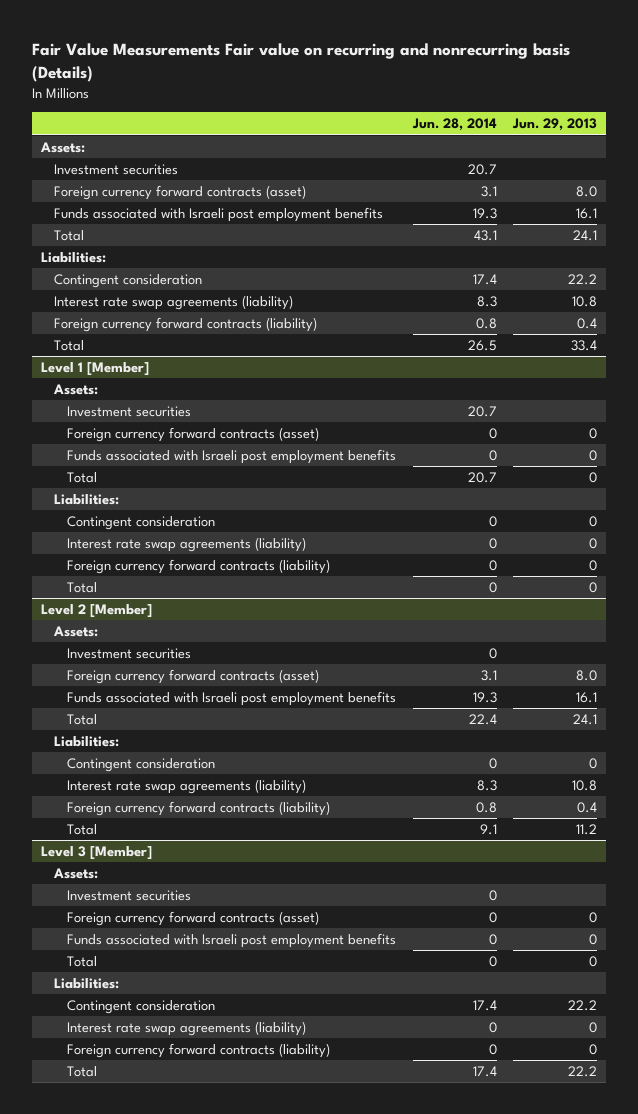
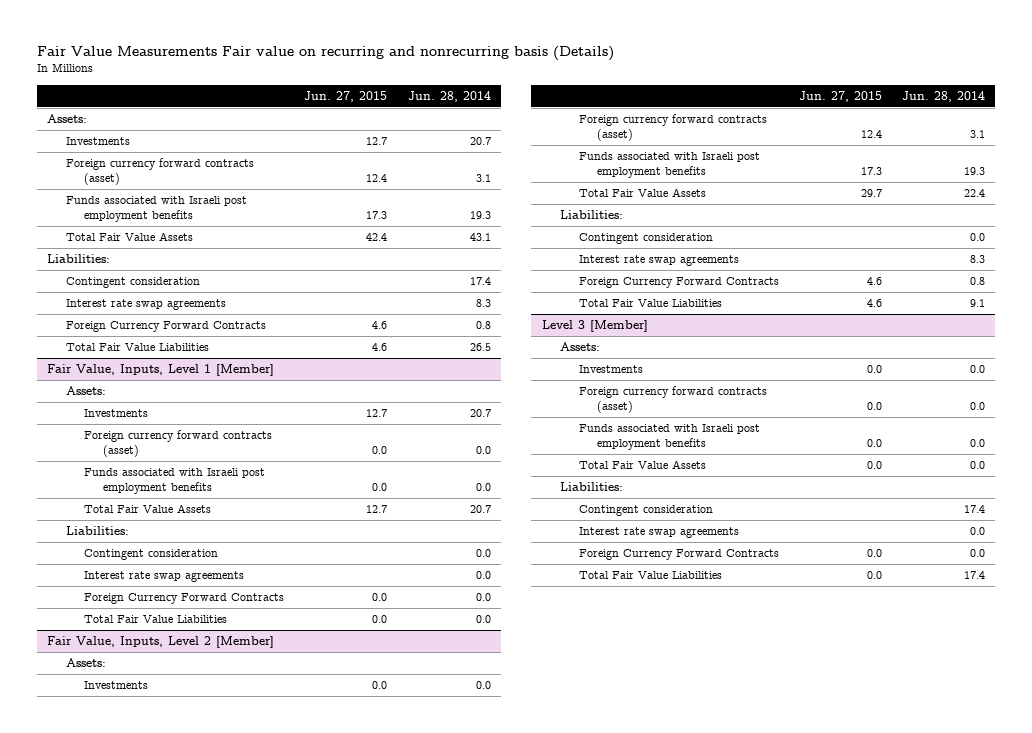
- | Jun. 28, 2014 | Jun. 29, 2013
+ | Jun. 27, 2015 | Jun. 28, 2014
- Investment securities | 20.7 |
+ Investments | 12.7 | 20.7
- Total | 43.1 | 24.1
+ Total Fair Value Assets | 42.4 | 43.1
- Interest rate swap agreements (liability) | 8.3 | 10.8
- Foreign currency forward contracts (liability) | 0.8 | 0.4
- Total | 26.5 | 33.4
- Level 1 [Member]
+ Interest rate swap agreements | | 8.3
+ Foreign Currency Forward Contracts | 4.6 | 0.8
+ Total Fair Value Liabilities | 4.6 | 26.5
+ Fair Value, Inputs, Level 1 [Member]
- Investment securities | 20.7 |
- Foreign currency forward contracts (asset) | 0 | 0
- Funds associated with Israeli post employment benefits | 0 | 0
- Total | 20.7 | 0
+ Investments | 12.7 | 20.7
+ Foreign currency forward contracts (asset) | 0.0 | 0.0
+ Funds associated with Israeli post employment benefits | 0.0 | 0.0
+ Total Fair Value Assets | 12.7 | 20.7
- Contingent consideration | 0 | 0
- Interest rate swap agreements (liability) | 0 | 0
- Foreign currency forward contracts (liability) | 0 | 0
- Total | 0 | 0
- Level 2 [Member]
+ Contingent consideration | | 0.0
+ Interest rate swap agreements | | 0.0
+ Foreign Currency Forward Contracts | 0.0 | 0.0
+ Total Fair Value Liabilities | 0.0 | 0.0
+ Fair Value, Inputs, Level 2 [Member]
- Investment securities | 0 |
+ Investments | 0.0 | 0.0
- Total | 22.4 | 24.1
+ Total Fair Value Assets | 29.7 | 22.4
- Contingent consideration | 0 | 0
- Interest rate swap agreements (liability) | 8.3 | 10.8
- Foreign currency forward contracts (liability) | 0.8 | 0.4
- Total | 9.1 | 11.2
+ Contingent consideration | | 0.0
+ Interest rate swap agreements | | 8.3
+ Foreign Currency Forward Contracts | 4.6 | 0.8
+ Total Fair Value Liabilities | 4.6 | 9.1
@ Level 3 [Member]
- Investment securities | 0 |
- Foreign currency forward contracts (asset) | 0 | 0
- Funds associated with Israeli post employment benefits | 0 | 0
- Total | 0 | 0
+ Investments | 0.0 | 0.0
+ Foreign currency forward contracts (asset) | 0.0 | 0.0
+ Funds associated with Israeli post employment benefits | 0.0 | 0.0
+ Total Fair Value Assets | 0.0 | 0.0
- Interest rate swap agreements (liability) | 0 | 0
- Foreign currency forward contracts (liability) | 0 | 0
- Total | 17.4 | 22.2
+ Interest rate swap agreements | | 0.0
+ Foreign Currency Forward Contracts | 0.0 | 0.0
+ Total Fair Value Liabilities | 0.0 | 17.4

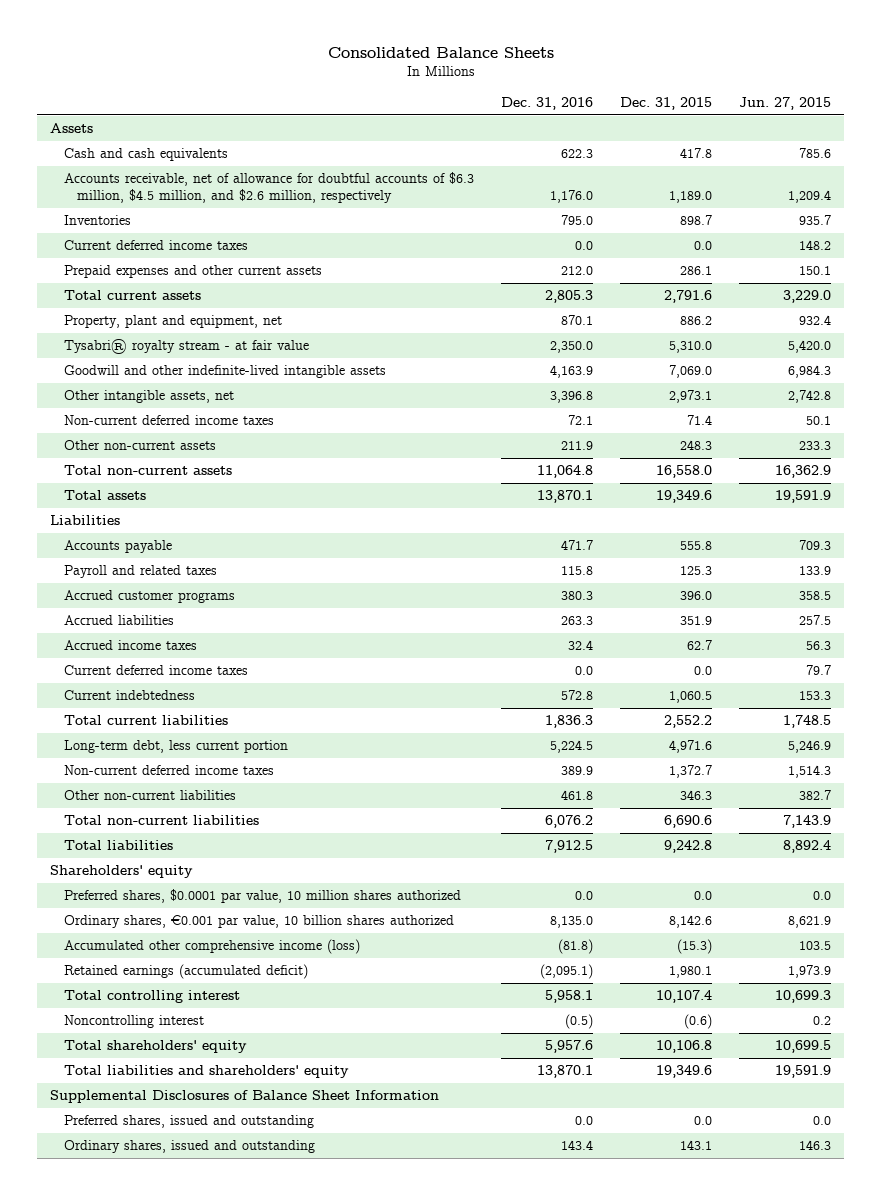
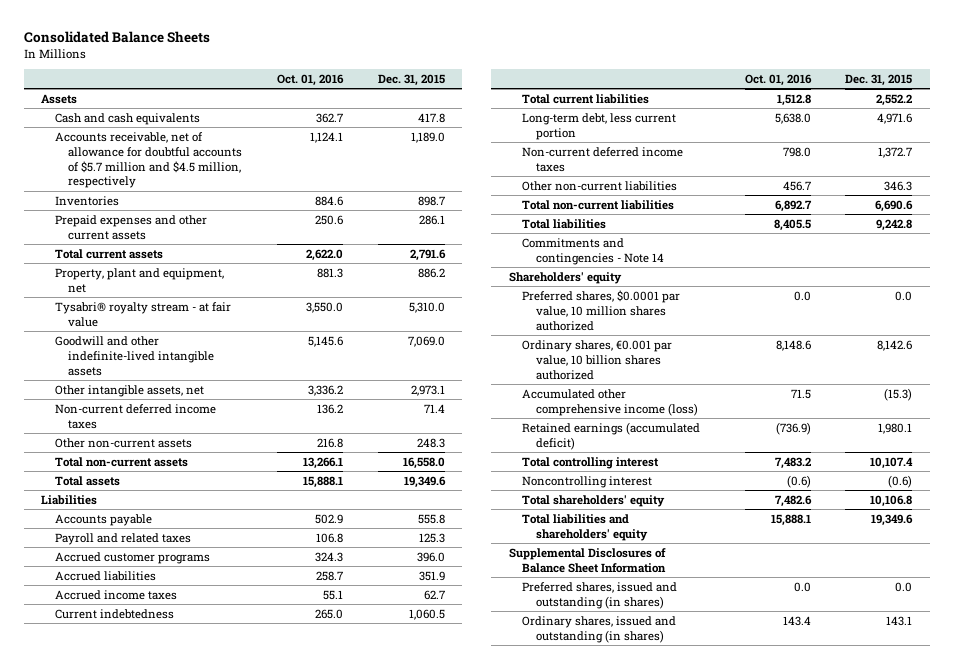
- | Dec. 31, 2016 | Dec. 31, 2015 | Jun. 27, 2015
+ | Oct. 01, 2016 | Dec. 31, 2015
- Accounts receivable, net of allowance for doubtful accounts of $6.3 million, $4.5 million, and $2.6 million, respectively | 1,176.0 | 1,189.0 | 1,209.4
+ Accounts receivable, net of allowance for doubtful accounts of $5.7 million and $4.5 million, respectively | 1,124.1 | 1,189.0
- Current deferred income taxes | 0.0 | 0.0 | 148.2
- Current deferred income taxes | 0.0 | 0.0 | 79.7
+ Commitments and contingencies - Note 14
- Preferred shares, issued and outstanding | 0.0 | 0.0 | 0.0
- Ordinary shares, issued and outstanding | 143.4 | 143.1 | 146.3
+ Preferred shares, issued and outstanding (in shares) | 0.0 | 0.0
+ Ordinary shares, issued and outstanding (in shares) | 143.4 | 143.1

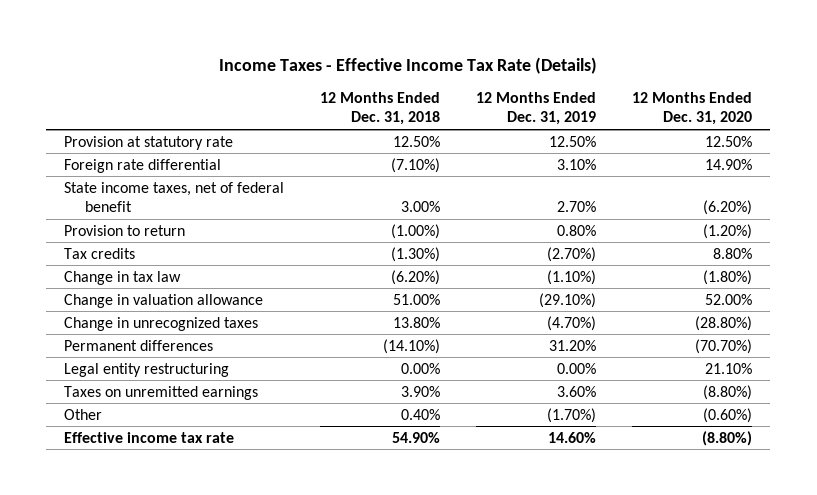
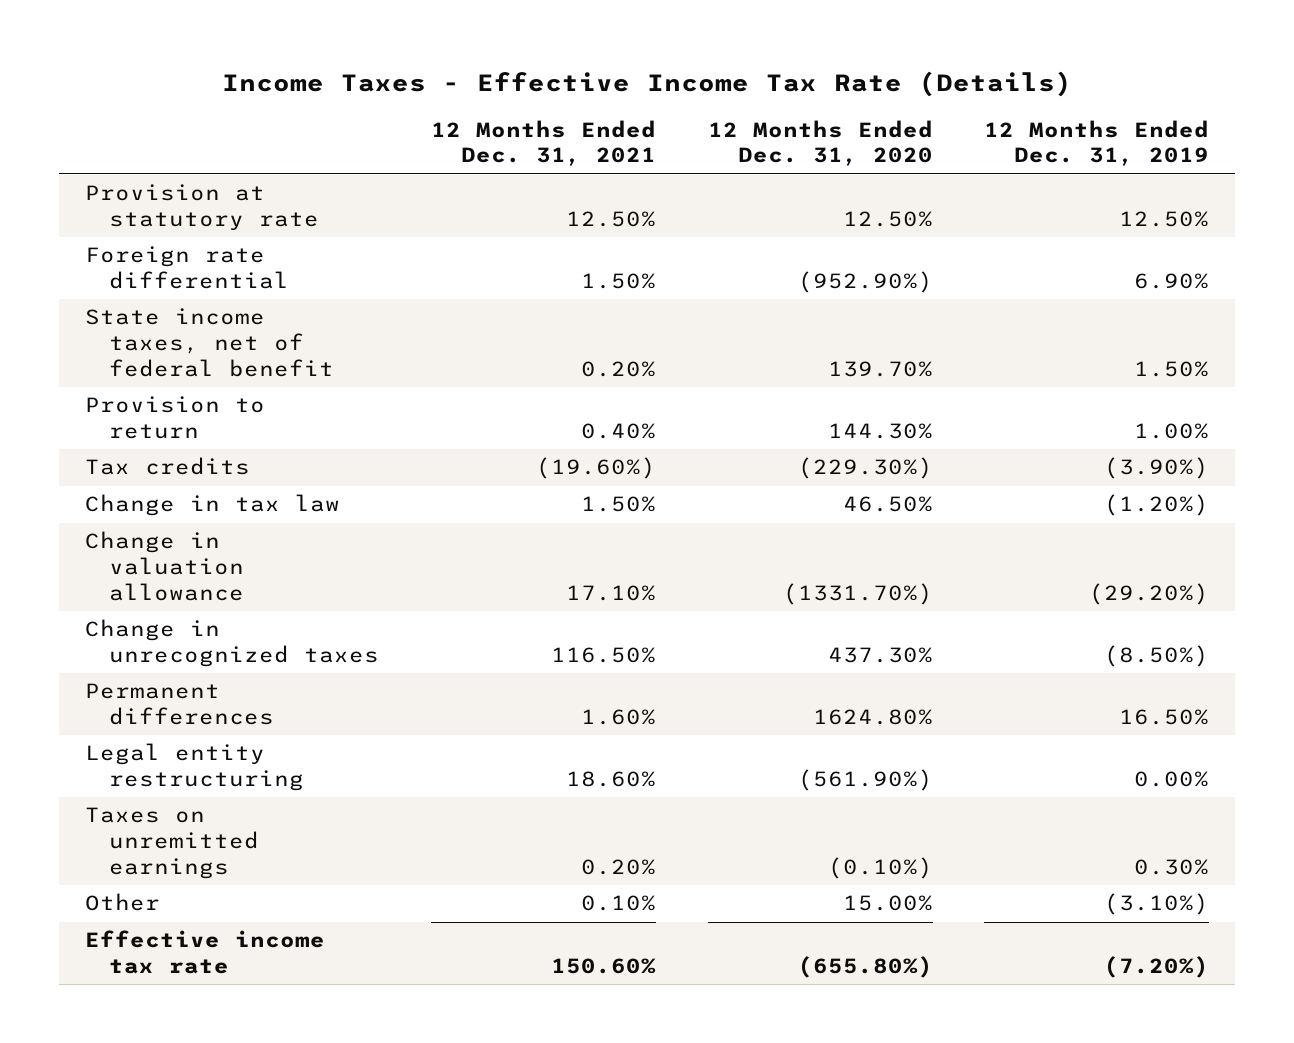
- | 12 Months Ended Dec. 31, 2018 | 12 Months Ended Dec. 31, 2019 | 12 Months Ended Dec. 31, 2020
+ | 12 Months Ended Dec. 31, 2021 | 12 Months Ended Dec. 31, 2020 | 12 Months Ended Dec. 31, 2019
- Foreign rate differential | (7.10%) | 3.10% | 14.90%
- State income taxes, net of federal benefit | 3.00% | 2.70% | (6.20%)
- Provision to return | (1.00%) | 0.80% | (1.20%)
- Tax credits | (1.30%) | (2.70%) | 8.80%
- Change in tax law | (6.20%) | (1.10%) | (1.80%)
- Change in valuation allowance | 51.00% | (29.10%) | 52.00%
- Change in unrecognized taxes | 13.80% | (4.70%) | (28.80%)
- Permanent differences | (14.10%) | 31.20% | (70.70%)
- Legal entity restructuring | 0.00% | 0.00% | 21.10%
- Taxes on unremitted earnings | 3.90% | 3.60% | (8.80%)
- Other | 0.40% | (1.70%) | (0.60%)
- Effective income tax rate | 54.90% | 14.60% | (8.80%)
+ Foreign rate differential | 1.50% | (952.90%) | 6.90%
+ State income taxes, net of federal benefit | 0.20% | 139.70% | 1.50%
+ Provision to return | 0.40% | 144.30% | 1.00%
+ Tax credits | (19.60%) | (229.30%) | (3.90%)
+ Change in tax law | 1.50% | 46.50% | (1.20%)
+ Change in valuation allowance | 17.10% | (1331.70%) | (29.20%)
+ Change in unrecognized taxes | 116.50% | 437.30% | (8.50%)
+ Permanent differences | 1.60% | 1624.80% | 16.50%
+ Legal entity restructuring | 18.60% | (561.90%) | 0.00%
+ Taxes on unremitted earnings | 0.20% | (0.10%) | 0.30%
+ Other | 0.10% | 15.00% | (3.10%)
+ Effective income tax rate | 150.60% | (655.80%) | (7.20%)

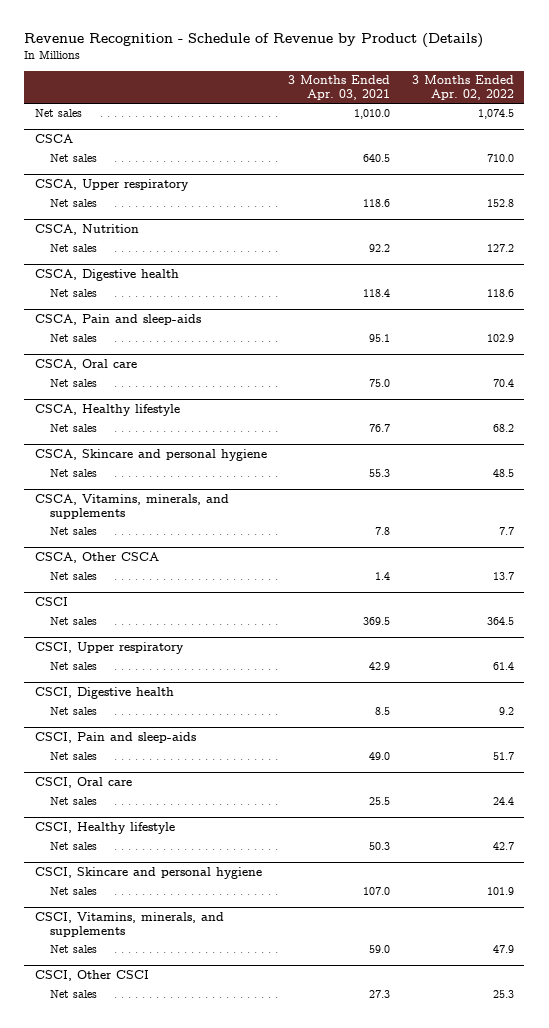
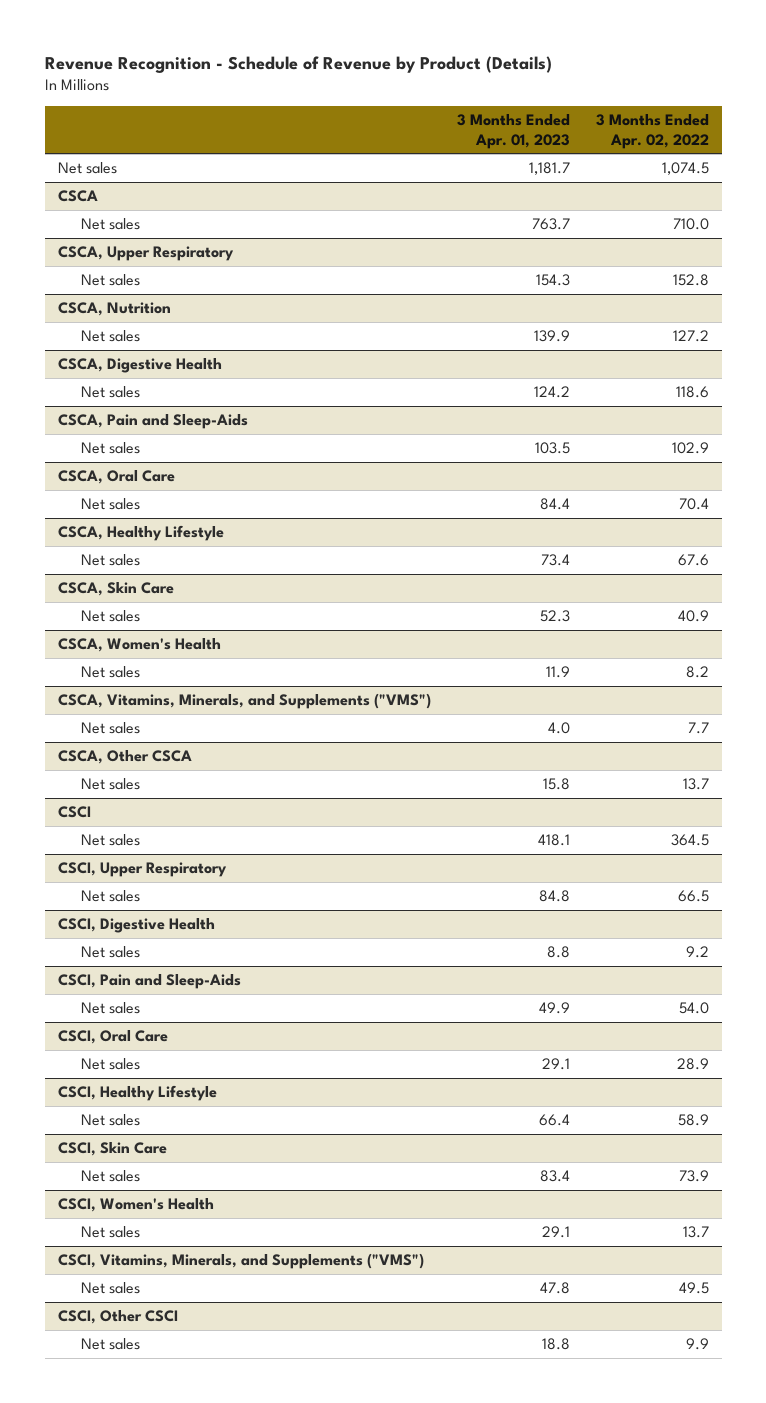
- | 3 Months Ended Apr. 03, 2021 | 3 Months Ended Apr. 02, 2022
+ | 3 Months Ended Apr. 01, 2023 | 3 Months Ended Apr. 02, 2022
- CSCA, Upper respiratory
+ CSCA, Upper Respiratory
- CSCA, Digestive health
+ CSCA, Digestive Health
- CSCA, Pain and sleep-aids
+ CSCA, Pain and Sleep-Aids
- CSCA, Oral care
+ CSCA, Oral Care
- CSCA, Healthy lifestyle
- Net sales | 76.7 | 68.2
- CSCA, Skincare and personal hygiene
- Net sales | 55.3 | 48.5
- CSCA, Vitamins, minerals, and supplements
+ CSCA, Healthy Lifestyle
+ Net sales | 73.4 | 67.6
+ CSCA, Skin Care
+ Net sales | 52.3 | 40.9
+ CSCA, Women's Health
+ Net sales | 11.9 | 8.2
+ CSCA, Vitamins, Minerals, and Supplements ("VMS")
- CSCI, Upper respiratory
- Net sales | 42.9 | 61.4
- CSCI, Digestive health
+ CSCI, Upper Respiratory
+ Net sales | 84.8 | 66.5
+ CSCI, Digestive Health
- CSCI, Pain and sleep-aids
- Net sales | 49.0 | 51.7
- CSCI, Oral care
- Net sales | 25.5 | 24.4
- CSCI, Healthy lifestyle
- Net sales | 50.3 | 42.7
- CSCI, Skincare and personal hygiene
- Net sales | 107.0 | 101.9
- CSCI, Vitamins, minerals, and supplements
- Net sales | 59.0 | 47.9
+ CSCI, Pain and Sleep-Aids
+ Net sales | 49.9 | 54.0
+ CSCI, Oral Care
+ Net sales | 29.1 | 28.9
+ CSCI, Healthy Lifestyle
+ Net sales | 66.4 | 58.9
+ CSCI, Skin Care
+ Net sales | 83.4 | 73.9
+ CSCI, Women's Health
+ Net sales | 29.1 | 13.7
+ CSCI, Vitamins, Minerals, and Supplements ("VMS")
+ Net sales | 47.8 | 49.5
@ CSCI, Other CSCI
- Net sales | 27.3 | 25.3
+ Net sales | 18.8 | 9.9

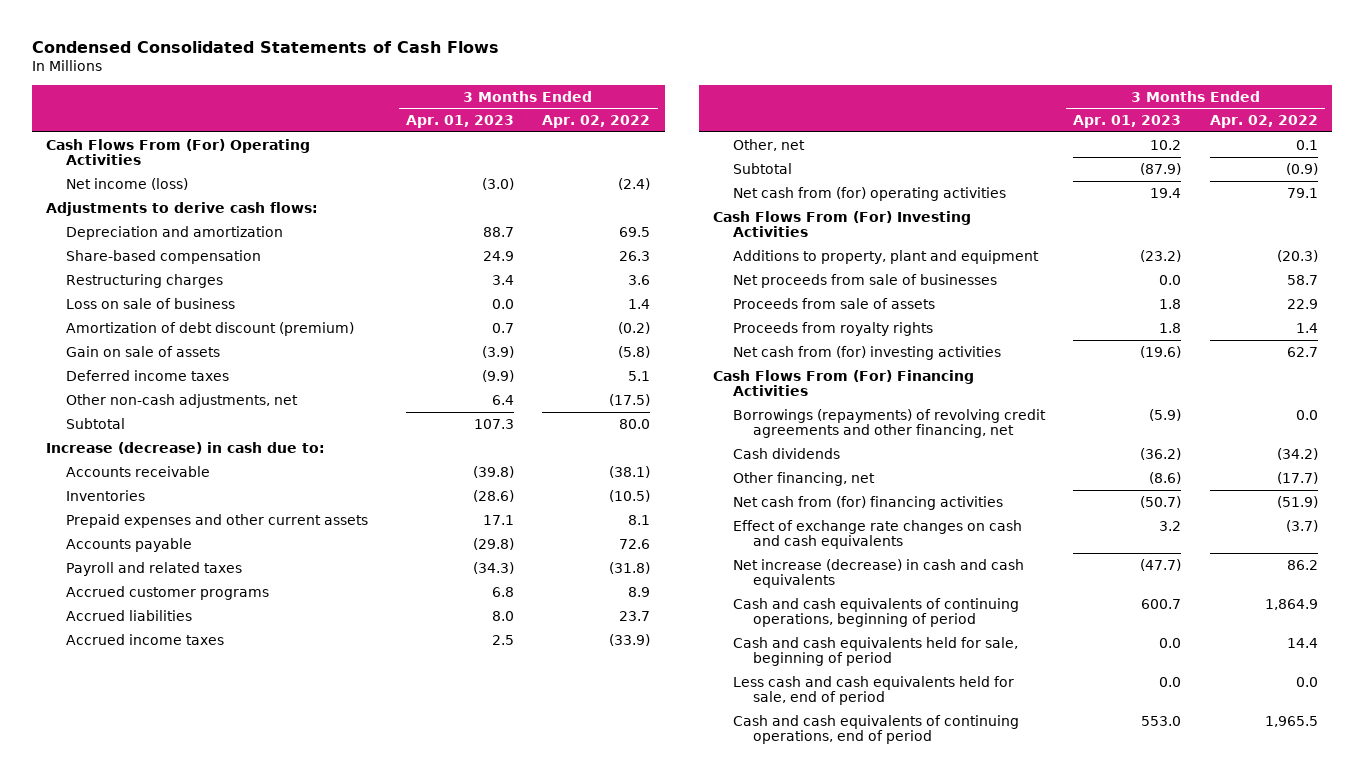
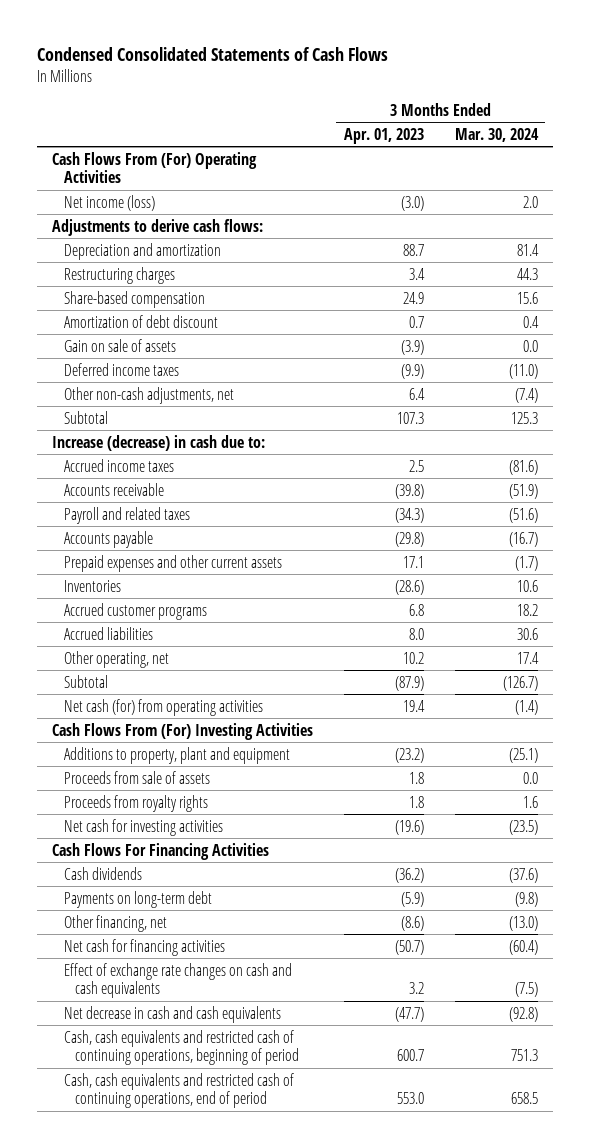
- | 3 Months Ended Apr. 01, 2023 | 3 Months Ended Apr. 02, 2022
+ | 3 Months Ended Apr. 01, 2023 | 3 Months Ended Mar. 30, 2024
- Loss on sale of business | 0.0 | 1.4
- Amortization of debt discount (premium) | 0.7 | (0.2)
moved down: Share-based compensation | 24.9 | 15.6
+ Amortization of debt discount | 0.7 | 0.4
moved up: Accrued income taxes | 2.5 | (81.6)
moved down: Accounts payable | (29.8) | (16.7)
moved down: Prepaid expenses and other current assets | 17.1 | (1.7)
moved down: Inventories | (28.6) | 10.6
- Other, net | 10.2 | 0.1
+ Other operating, net | 10.2 | 17.4
- Net cash from (for) operating activities | 19.4 | 79.1
+ Net cash (for) from operating activities | 19.4 | (1.4)
- Net proceeds from sale of businesses | 0.0 | 58.7
- Net cash from (for) investing activities | (19.6) | 62.7
- Cash Flows From (For) Financing Activities
- Borrowings (repayments) of revolving credit agreements and other financing, net | (5.9) | 0.0
+ Net cash for investing activities | (19.6) | (23.5)
+ Cash Flows For Financing Activities
+ Payments on long-term debt | (5.9) | (9.8)
- Net cash from (for) financing activities | (50.7) | (51.9)
+ Net cash for financing activities | (50.7) | (60.4)
- Net increase (decrease) in cash and cash equivalents | (47.7) | 86.2
- Cash and cash equivalents of continuing operations, beginning of period | 600.7 | 1,864.9
- Cash and cash equivalents held for sale, beginning of period | 0.0 | 14.4
- Less cash and cash equivalents held for sale, end of period | 0.0 | 0.0
- Cash and cash equivalents of continuing operations, end of period | 553.0 | 1,965.5
+ Net decrease in cash and cash equivalents | (47.7) | (92.8)
+ Cash, cash equivalents and restricted cash of continuing operations, beginning of period | 600.7 | 751.3
+ Cash, cash equivalents and restricted cash of continuing operations, end of period | 553.0 | 658.5

